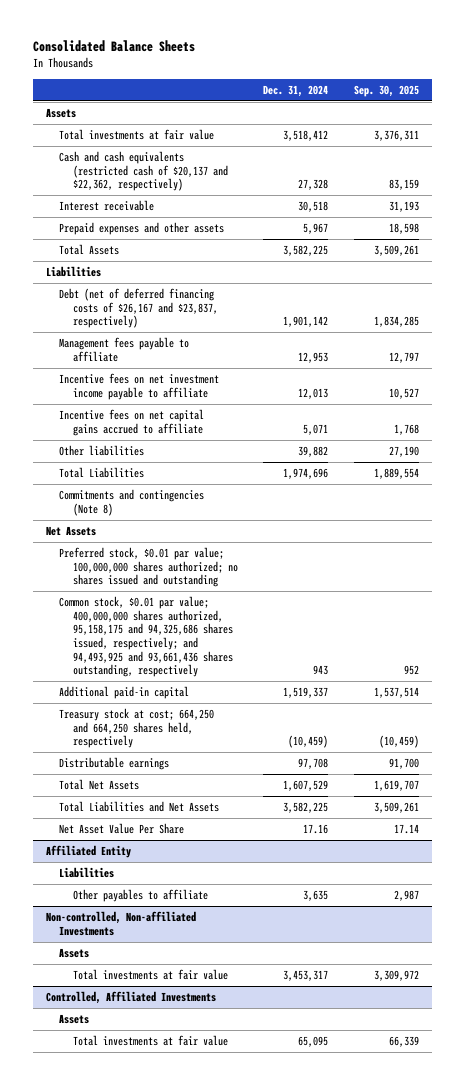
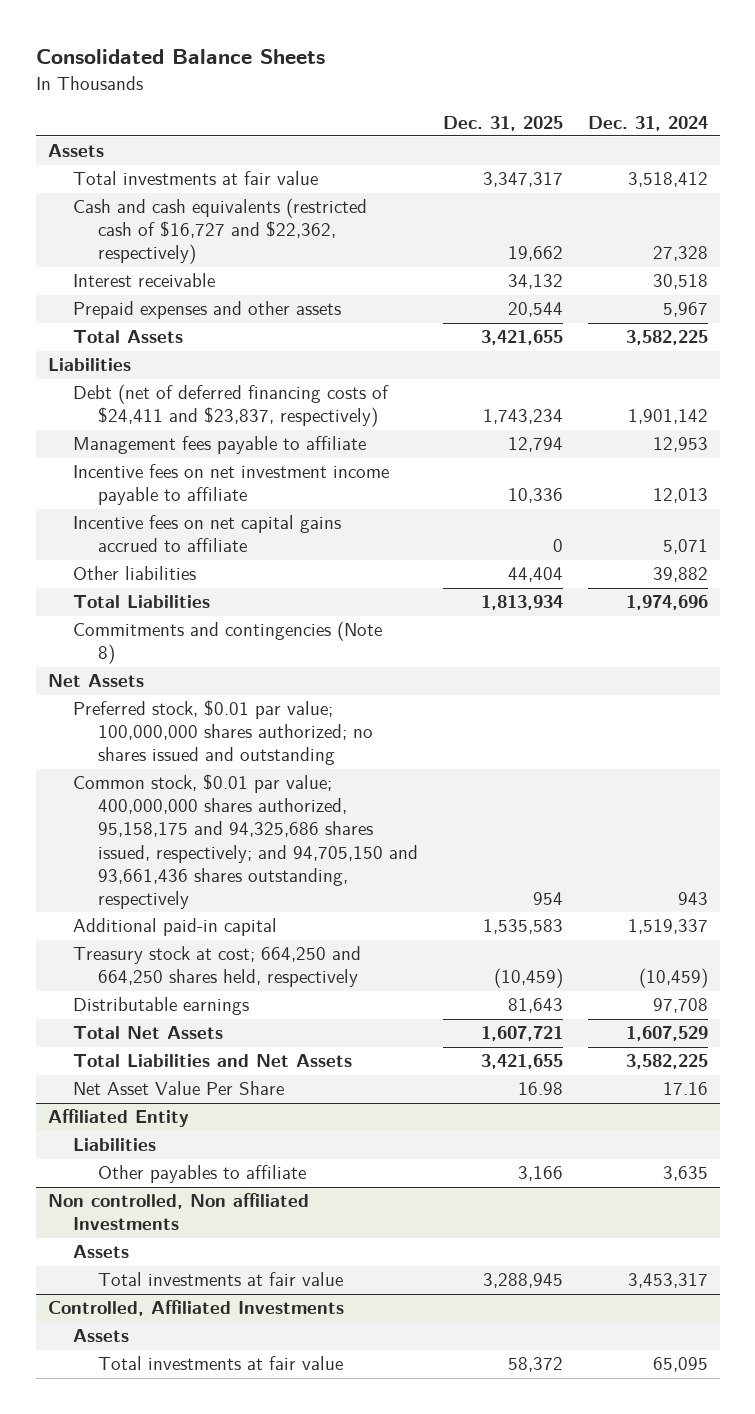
- | Dec. 31, 2024 | Sep. 30, 2025
+ | Dec. 31, 2025 | Dec. 31, 2024
- Cash and cash equivalents (restricted cash of $20,137 and $22,362, respectively) | 27,328 | 83,159
+ Cash and cash equivalents (restricted cash of $16,727 and $22,362, respectively) | 19,662 | 27,328
- Debt (net of deferred financing costs of $26,167 and $23,837, respectively) | 1,901,142 | 1,834,285
+ Debt (net of deferred financing costs of $24,411 and $23,837, respectively) | 1,743,234 | 1,901,142
- Common stock, $0.01 par value; 400,000,000 shares authorized, 95,158,175 and 94,325,686 shares issued, respectively; and 94,493,925 and 93,661,436 shares outstanding, respectively | 943 | 952
+ Common stock, $0.01 par value; 400,000,000 shares authorized, 95,158,175 and 94,325,686 shares issued, respectively; and 94,705,150 and 93,661,436 shares outstanding, respectively | 954 | 943
- Non-controlled, Non-affiliated Investments
+ Non controlled, Non affiliated Investments

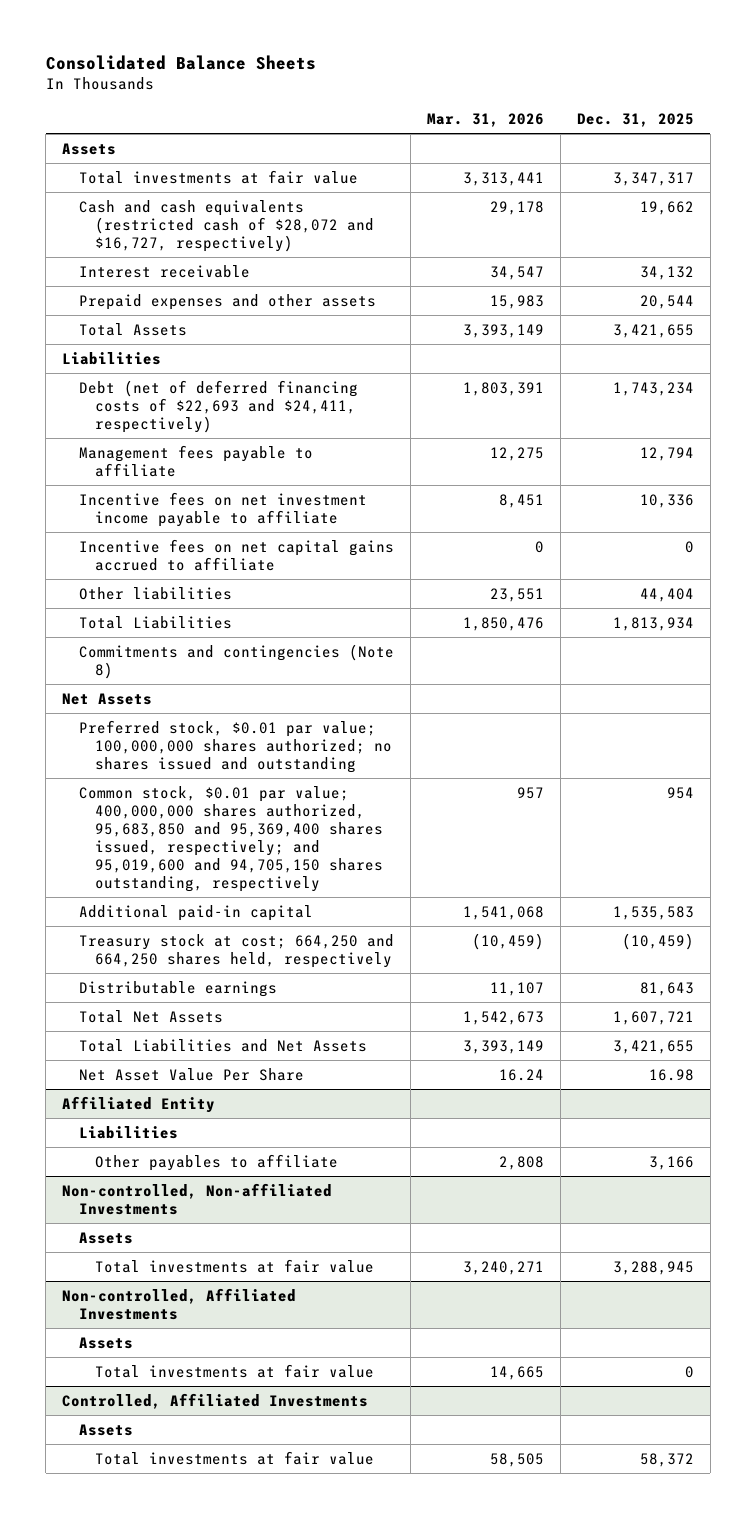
- | Dec. 31, 2025 | Dec. 31, 2024
+ | Mar. 31, 2026 | Dec. 31, 2025
- Cash and cash equivalents (restricted cash of $16,727 and $22,362, respectively) | 19,662 | 27,328
+ Cash and cash equivalents (restricted cash of $28,072 and $16,727, respectively) | 29,178 | 19,662
- Debt (net of deferred financing costs of $24,411 and $23,837, respectively) | 1,743,234 | 1,901,142
+ Debt (net of deferred financing costs of $22,693 and $24,411, respectively) | 1,803,391 | 1,743,234
- Common stock, $0.01 par value; 400,000,000 shares authorized, 95,158,175 and 94,325,686 shares issued, respectively; and 94,705,150 and 93,661,436 shares outstanding, respectively | 954 | 943
+ Common stock, $0.01 par value; 400,000,000 shares authorized, 95,683,850 and 95,369,400 shares issued, respectively; and 95,019,600 and 94,705,150 shares outstanding, respectively | 957 | 954
- Non controlled, Non affiliated Investments
+ Non-controlled, Non-affiliated Investments
+ Non-controlled, Affiliated Investments
+ Assets
+ Total investments at fair value | 14,665 | 0

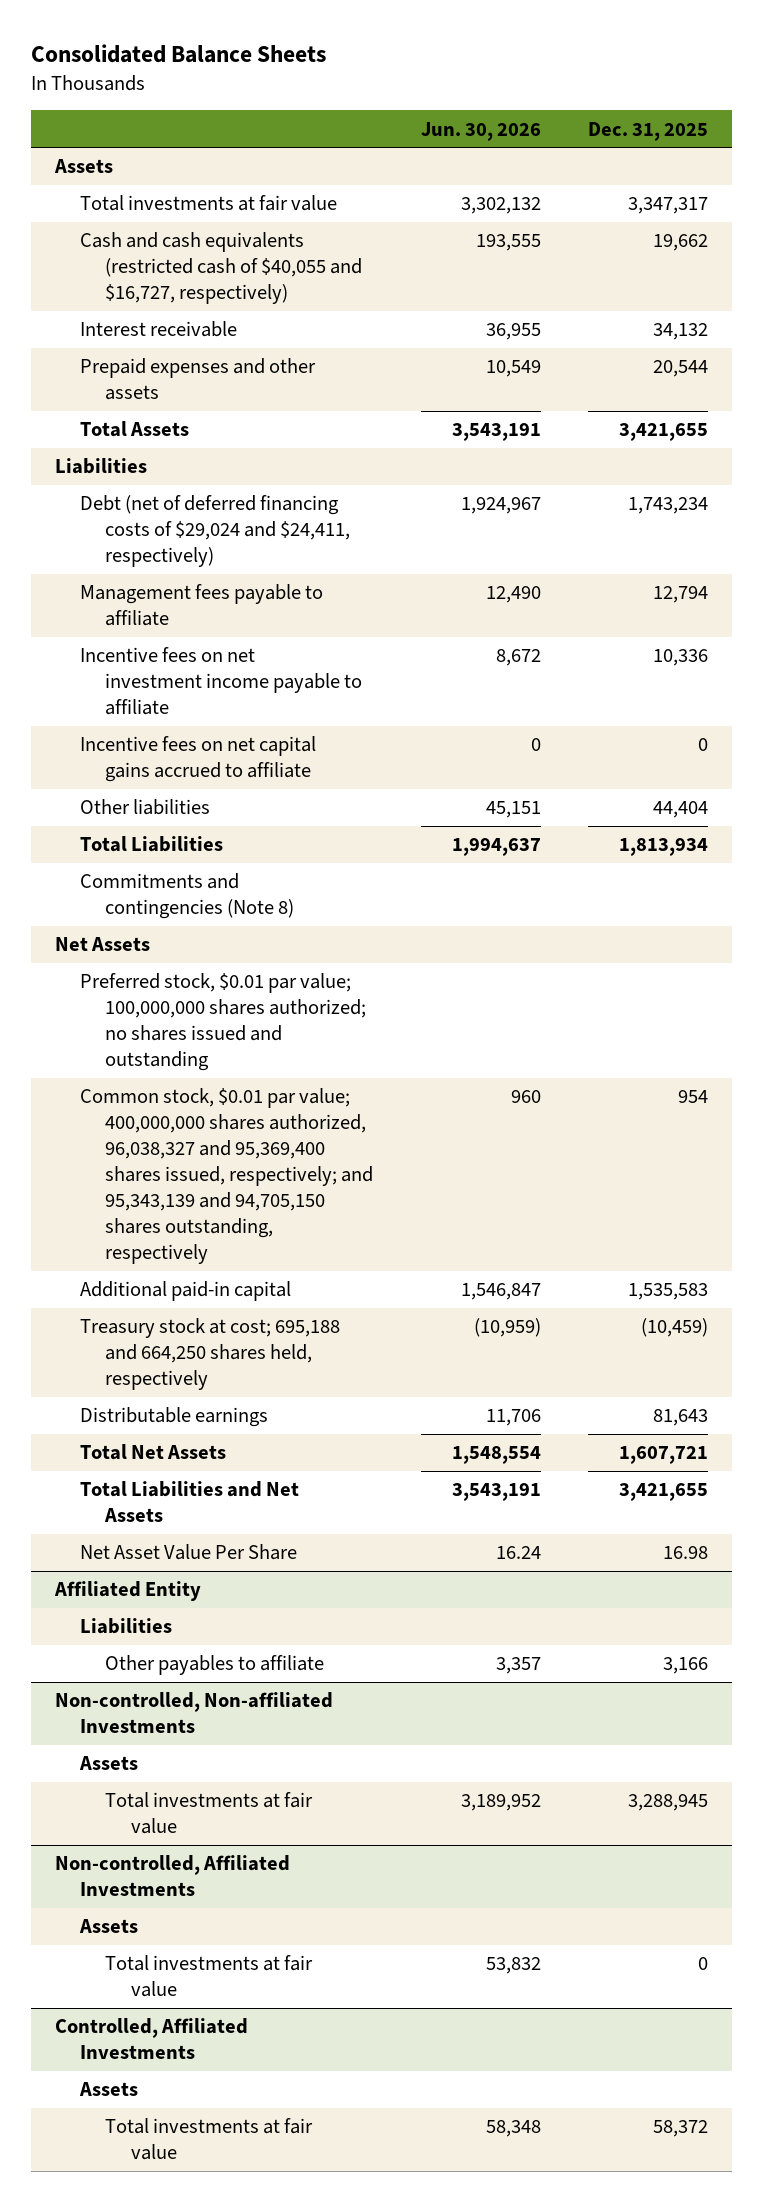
- | Mar. 31, 2026 | Dec. 31, 2025
+ | Jun. 30, 2026 | Dec. 31, 2025
- Cash and cash equivalents (restricted cash of $28,072 and $16,727, respectively) | 29,178 | 19,662
+ Cash and cash equivalents (restricted cash of $40,055 and $16,727, respectively) | 193,555 | 19,662
- Debt (net of deferred financing costs of $22,693 and $24,411, respectively) | 1,803,391 | 1,743,234
+ Debt (net of deferred financing costs of $29,024 and $24,411, respectively) | 1,924,967 | 1,743,234
- Common stock, $0.01 par value; 400,000,000 shares authorized, 95,683,850 and 95,369,400 shares issued, respectively; and 95,019,600 and 94,705,150 shares outstanding, respectively | 957 | 954
+ Common stock, $0.01 par value; 400,000,000 shares authorized, 96,038,327 and 95,369,400 shares issued, respectively; and 95,343,139 and 94,705,150 shares outstanding, respectively | 960 | 954
- Treasury stock at cost; 664,250 and 664,250 shares held, respectively | (10,459) | (10,459)
+ Treasury stock at cost; 695,188 and 664,250 shares held, respectively | (10,959) | (10,459)

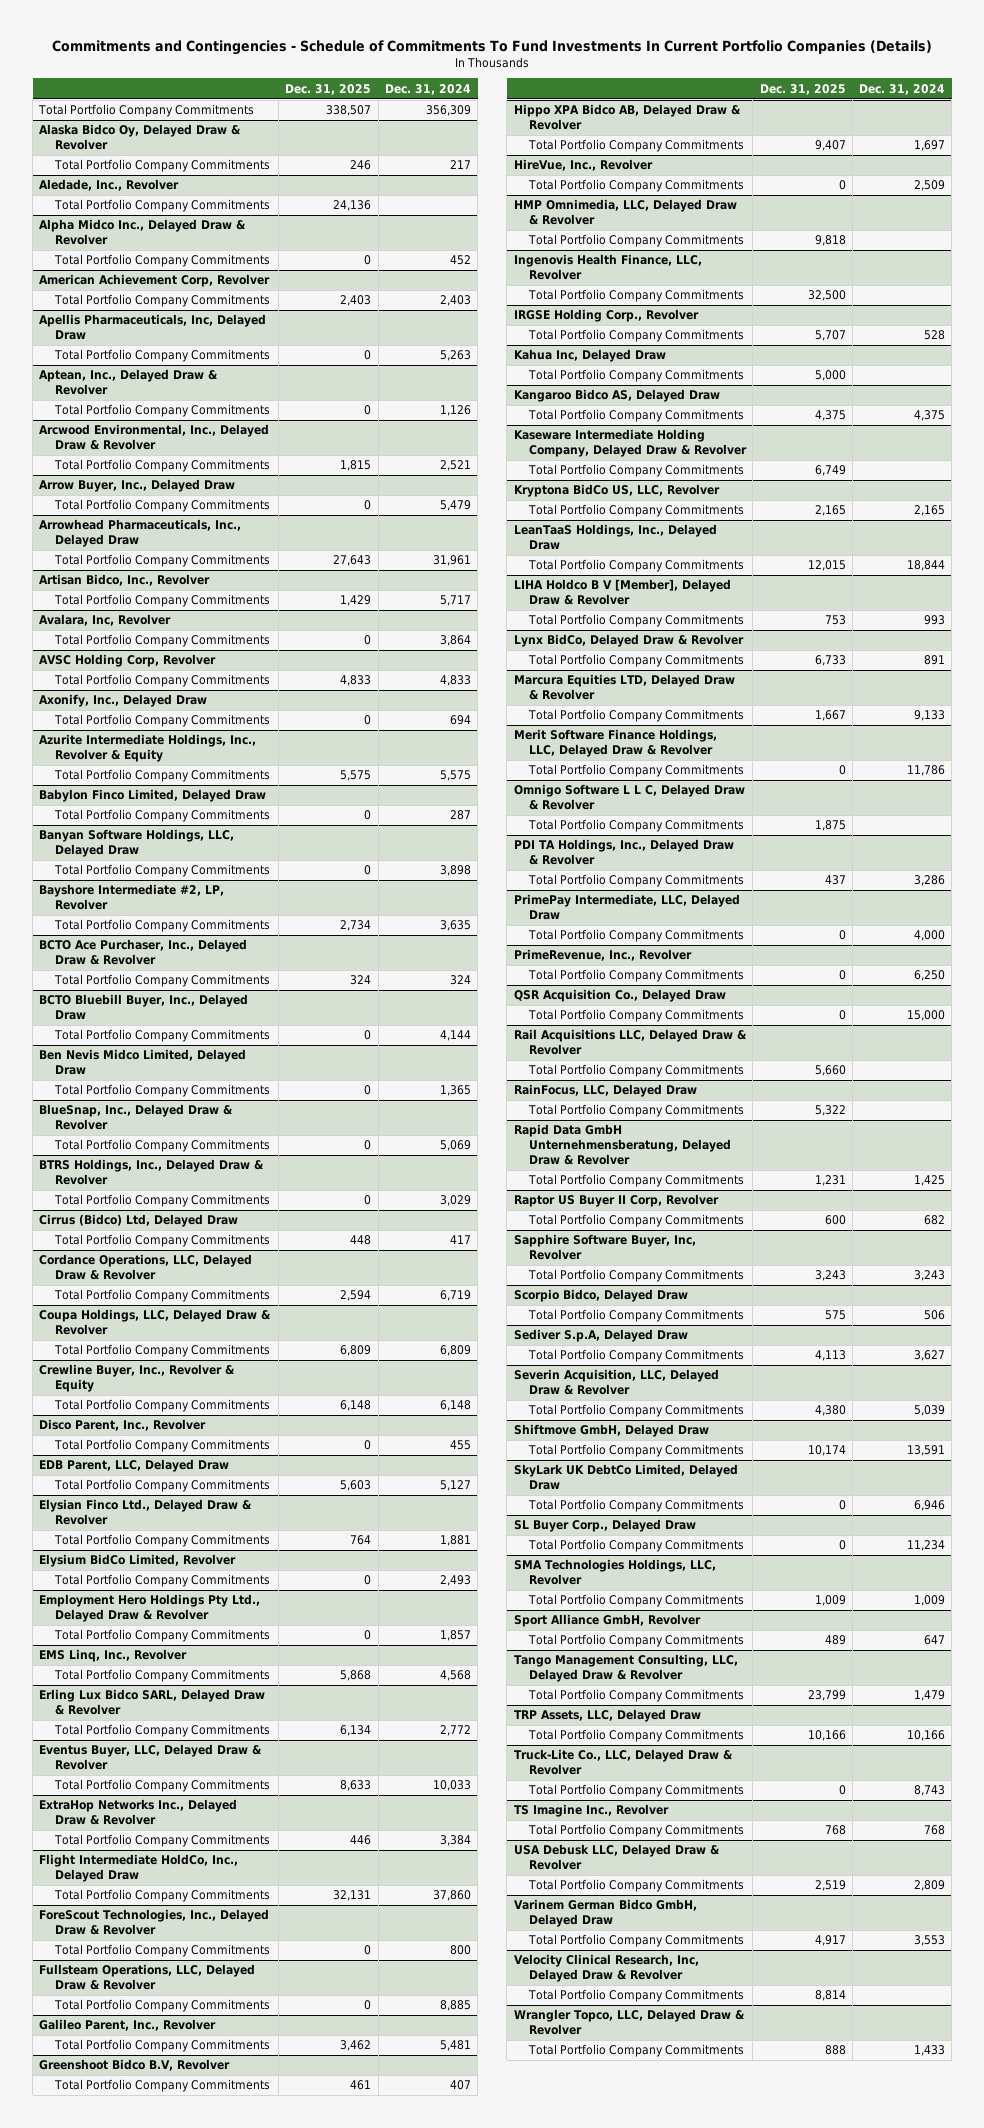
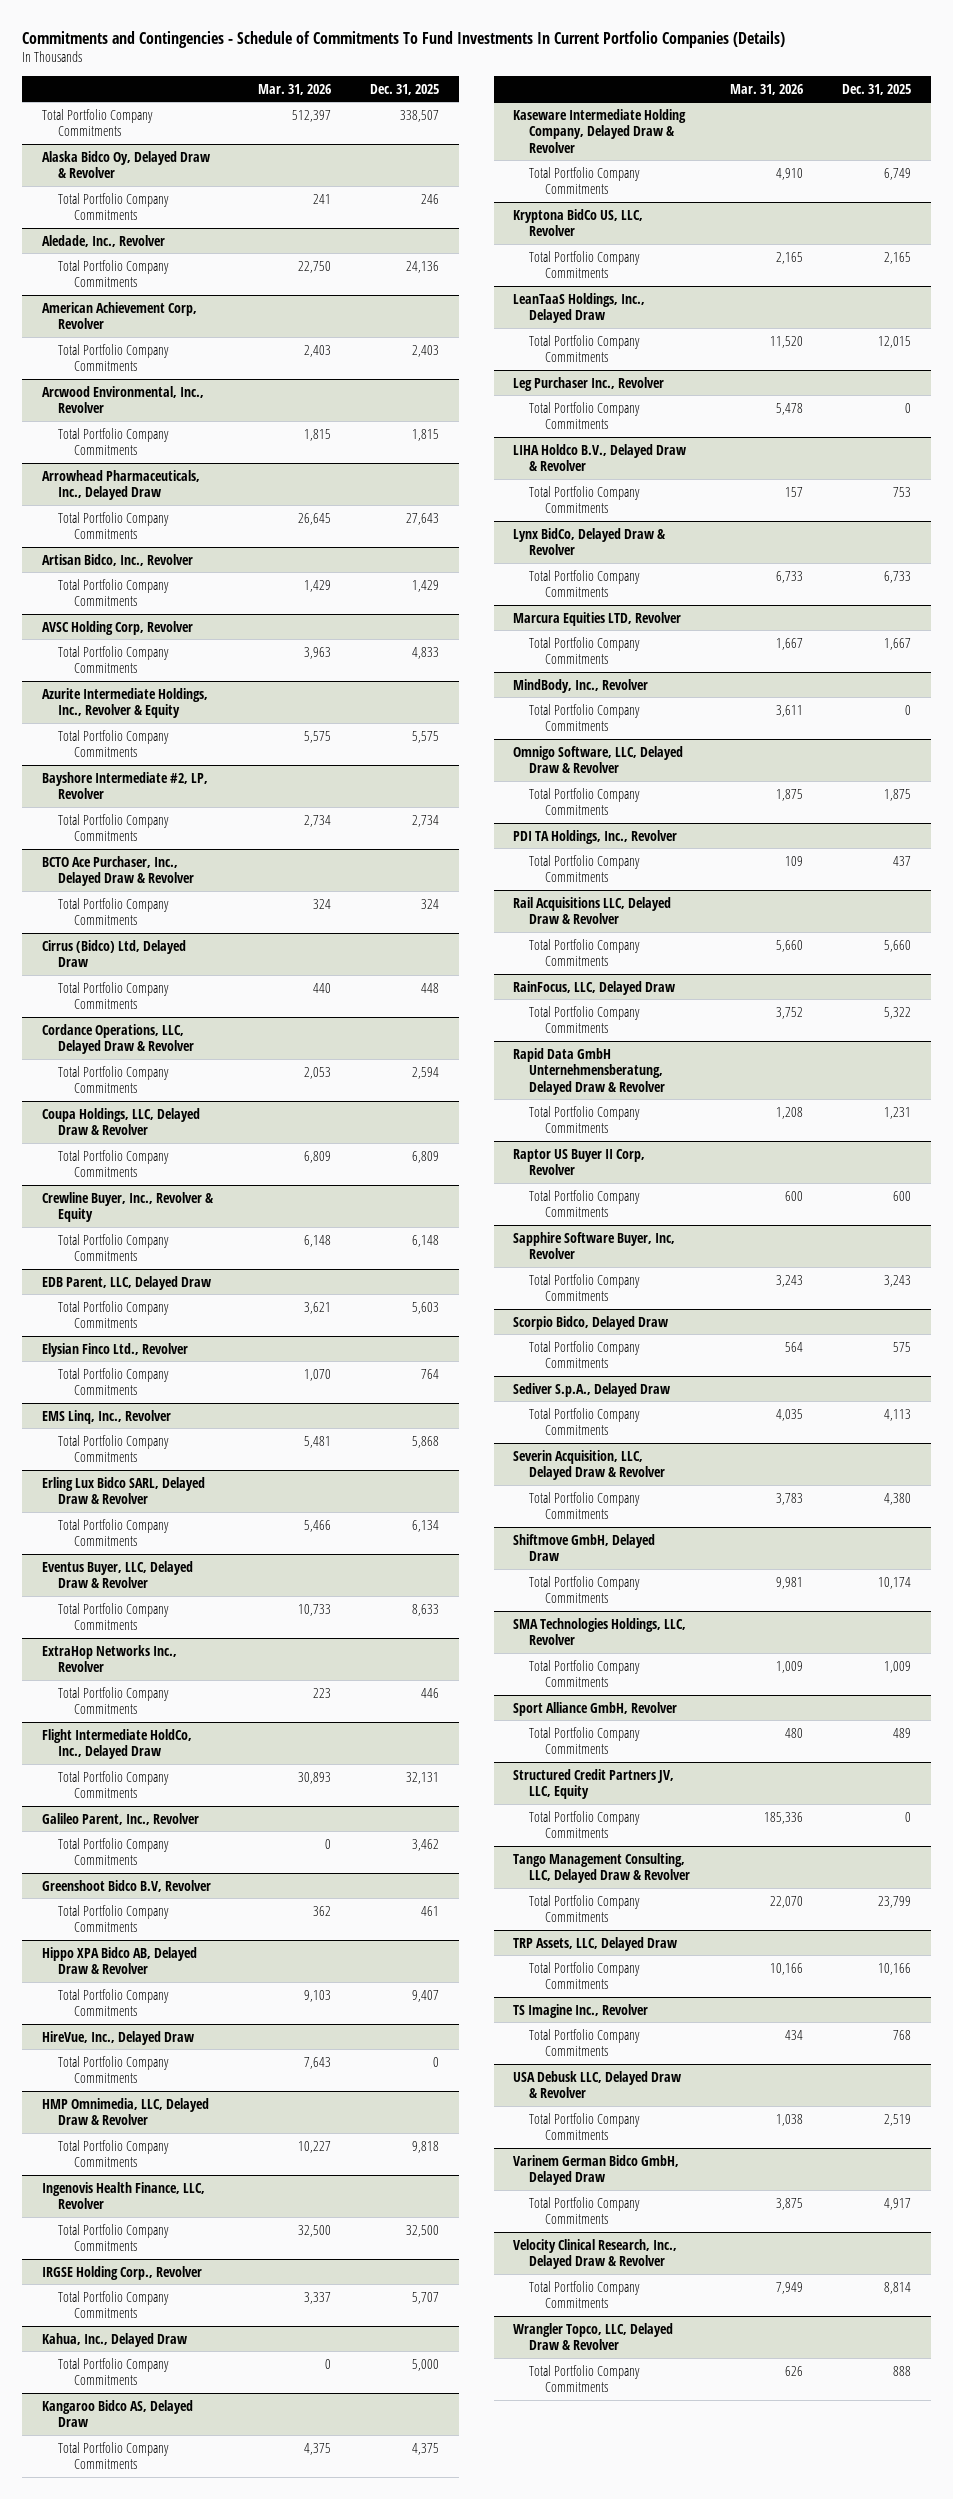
- | Dec. 31, 2025 | Dec. 31, 2024
+ | Mar. 31, 2026 | Dec. 31, 2025
- Alpha Midco Inc., Delayed Draw & Revolver
- Total Portfolio Company Commitments | 0 | 452
- Apellis Pharmaceuticals, Inc, Delayed Draw
- Total Portfolio Company Commitments | 0 | 5,263
- Aptean, Inc., Delayed Draw & Revolver
- Total Portfolio Company Commitments | 0 | 1,126
- Arcwood Environmental, Inc., Delayed Draw & Revolver
+ Arcwood Environmental, Inc., Revolver
- Arrow Buyer, Inc., Delayed Draw
- Total Portfolio Company Commitments | 0 | 5,479
- Avalara, Inc, Revolver
- Total Portfolio Company Commitments | 0 | 3,864
- Axonify, Inc., Delayed Draw
- Total Portfolio Company Commitments | 0 | 694
- Babylon Finco Limited, Delayed Draw
- Total Portfolio Company Commitments | 0 | 287
- Banyan Software Holdings, LLC, Delayed Draw
- Total Portfolio Company Commitments | 0 | 3,898
- BCTO Bluebill Buyer, Inc., Delayed Draw
- Total Portfolio Company Commitments | 0 | 4,144
- Ben Nevis Midco Limited, Delayed Draw
- Total Portfolio Company Commitments | 0 | 1,365
- BlueSnap, Inc., Delayed Draw & Revolver
- Total Portfolio Company Commitments | 0 | 5,069
- BTRS Holdings, Inc., Delayed Draw & Revolver
- Total Portfolio Company Commitments | 0 | 3,029
- Disco Parent, Inc., Revolver
- Total Portfolio Company Commitments | 0 | 455
- Elysian Finco Ltd., Delayed Draw & Revolver
+ Elysian Finco Ltd., Revolver
- Elysium BidCo Limited, Revolver
- Total Portfolio Company Commitments | 0 | 2,493
- Employment Hero Holdings Pty Ltd., Delayed Draw & Revolver
- Total Portfolio Company Commitments | 0 | 1,857
- ExtraHop Networks Inc., Delayed Draw & Revolver
+ ExtraHop Networks Inc., Revolver
- ForeScout Technologies, Inc., Delayed Draw & Revolver
- Total Portfolio Company Commitments | 0 | 800
- Fullsteam Operations, LLC, Delayed Draw & Revolver
- Total Portfolio Company Commitments | 0 | 8,885
- HireVue, Inc., Revolver
+ HireVue, Inc., Delayed Draw
- Kahua Inc, Delayed Draw
+ Kahua, Inc., Delayed Draw
- LIHA Holdco B V [Member], Delayed Draw & Revolver
+ Leg Purchaser Inc., Revolver
+ Total Portfolio Company Commitments | 5,478 | 0
+ LIHA Holdco B.V., Delayed Draw & Revolver
- Marcura Equities LTD, Delayed Draw & Revolver
+ Marcura Equities LTD, Revolver
- Merit Software Finance Holdings, LLC, Delayed Draw & Revolver
+ MindBody, Inc., Revolver
- Omnigo Software L L C, Delayed Draw & Revolver
+ Omnigo Software, LLC, Delayed Draw & Revolver
- PDI TA Holdings, Inc., Delayed Draw & Revolver
+ PDI TA Holdings, Inc., Revolver
- PrimePay Intermediate, LLC, Delayed Draw
- Total Portfolio Company Commitments | 0 | 4,000
- PrimeRevenue, Inc., Revolver
- Total Portfolio Company Commitments | 0 | 6,250
- QSR Acquisition Co., Delayed Draw
- Total Portfolio Company Commitments | 0 | 15,000
- Sediver S.p.A, Delayed Draw
+ Sediver S.p.A., Delayed Draw
- SkyLark UK DebtCo Limited, Delayed Draw
- Total Portfolio Company Commitments | 0 | 6,946
- SL Buyer Corp., Delayed Draw
- Total Portfolio Company Commitments | 0 | 11,234
+ Structured Credit Partners JV, LLC, Equity
+ Total Portfolio Company Commitments | 185,336 | 0
- Truck-Lite Co., LLC, Delayed Draw & Revolver
- Total Portfolio Company Commitments | 0 | 8,743
- Velocity Clinical Research, Inc, Delayed Draw & Revolver
+ Velocity Clinical Research, Inc., Delayed Draw & Revolver

